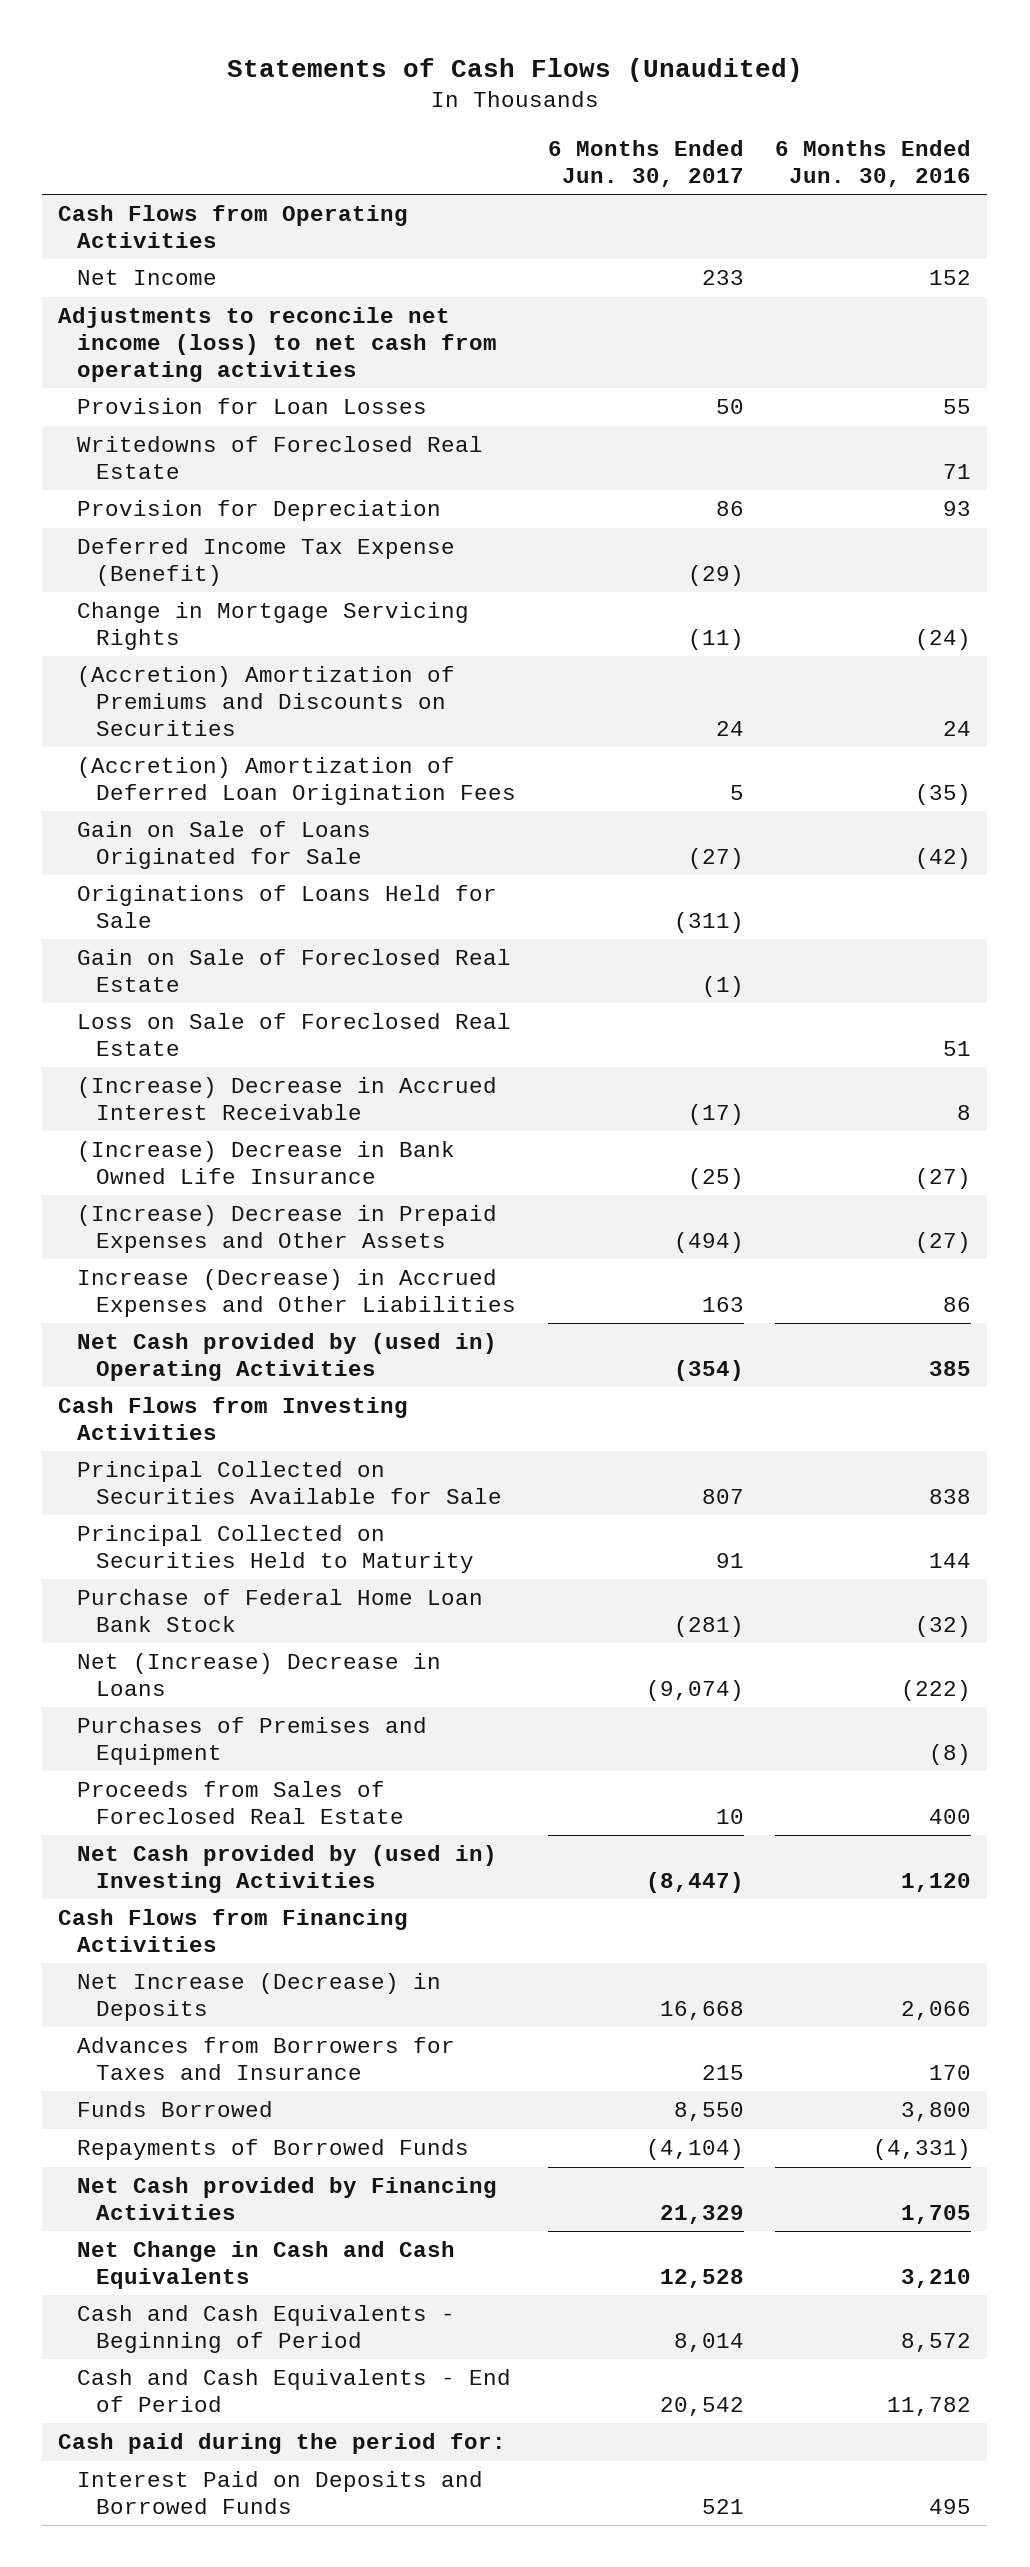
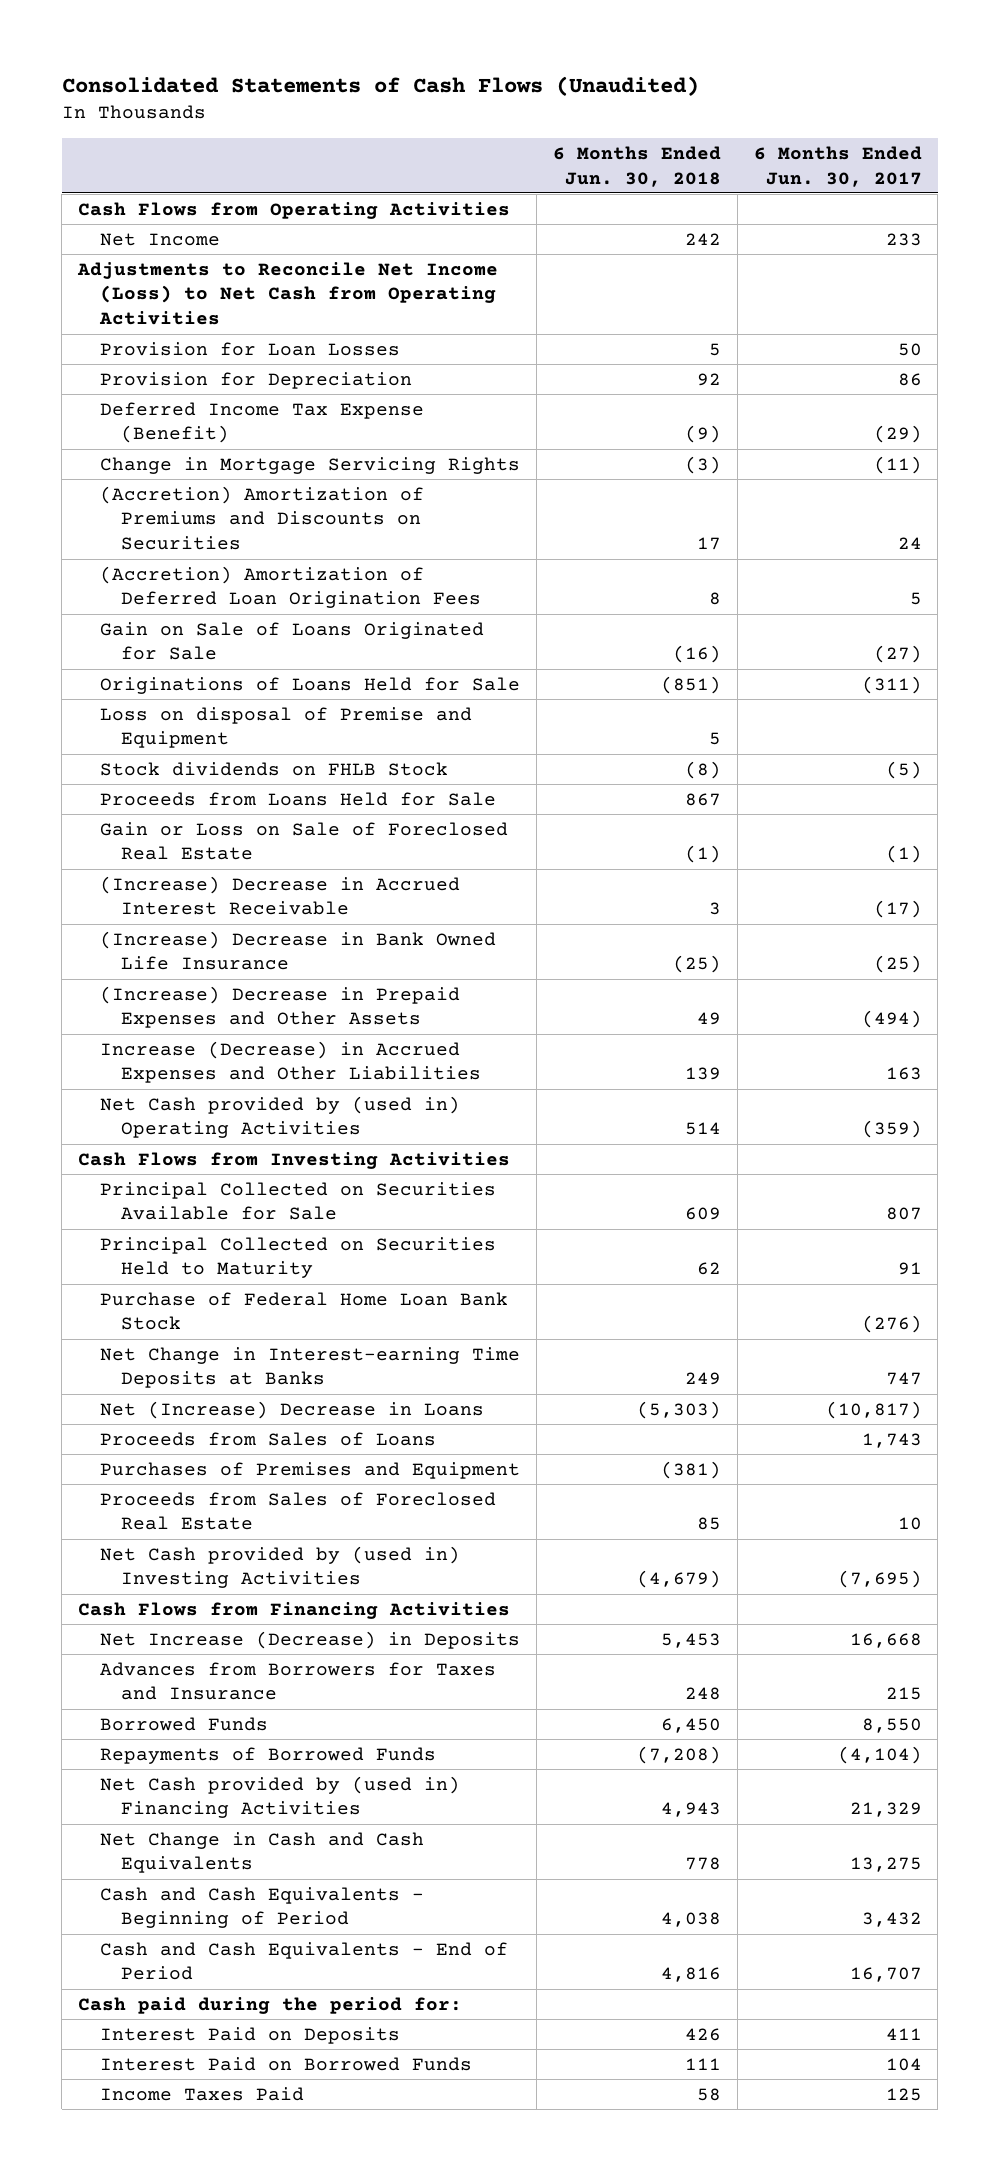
- Statements of Cash Flows (Unaudited)
+ Consolidated Statements of Cash Flows (Unaudited)
- | 6 Months Ended Jun. 30, 2017 | 6 Months Ended Jun. 30, 2016
+ | 6 Months Ended Jun. 30, 2018 | 6 Months Ended Jun. 30, 2017
- Adjustments to reconcile net income (loss) to net cash from operating activities
+ Adjustments to Reconcile Net Income (Loss) to Net Cash from Operating Activities
- Writedowns of Foreclosed Real Estate | | 71
- Gain on Sale of Foreclosed Real Estate | (1) |
- Loss on Sale of Foreclosed Real Estate | | 51
+ Loss on disposal of Premise and Equipment | 5 |
+ Stock dividends on FHLB Stock | (8) | (5)
+ Proceeds from Loans Held for Sale | 867 |
+ Gain or Loss on Sale of Foreclosed Real Estate | (1) | (1)
- Net Cash provided by (used in) Operating Activities | (354) | 385
+ Net Cash provided by (used in) Operating Activities | 514 | (359)
- Purchase of Federal Home Loan Bank Stock | (281) | (32)
- Net (Increase) Decrease in Loans | (9,074) | (222)
+ Purchase of Federal Home Loan Bank Stock | | (276)
+ Net Change in Interest-earning Time Deposits at Banks | 249 | 747
+ Net (Increase) Decrease in Loans | (5,303) | (10,817)
+ Proceeds from Sales of Loans | | 1,743
- Net Cash provided by (used in) Investing Activities | (8,447) | 1,120
+ Net Cash provided by (used in) Investing Activities | (4,679) | (7,695)
- Funds Borrowed | 8,550 | 3,800
+ Borrowed Funds | 6,450 | 8,550
- Net Cash provided by Financing Activities | 21,329 | 1,705
- Net Change in Cash and Cash Equivalents | 12,528 | 3,210
- Cash and Cash Equivalents - Beginning of Period | 8,014 | 8,572
- Cash and Cash Equivalents - End of Period | 20,542 | 11,782
+ Net Cash provided by (used in) Financing Activities | 4,943 | 21,329
+ Net Change in Cash and Cash Equivalents | 778 | 13,275
+ Cash and Cash Equivalents - Beginning of Period | 4,038 | 3,432
+ Cash and Cash Equivalents - End of Period | 4,816 | 16,707
- Interest Paid on Deposits and Borrowed Funds | 521 | 495
+ Interest Paid on Deposits | 426 | 411
+ Interest Paid on Borrowed Funds | 111 | 104
+ Income Taxes Paid | 58 | 125

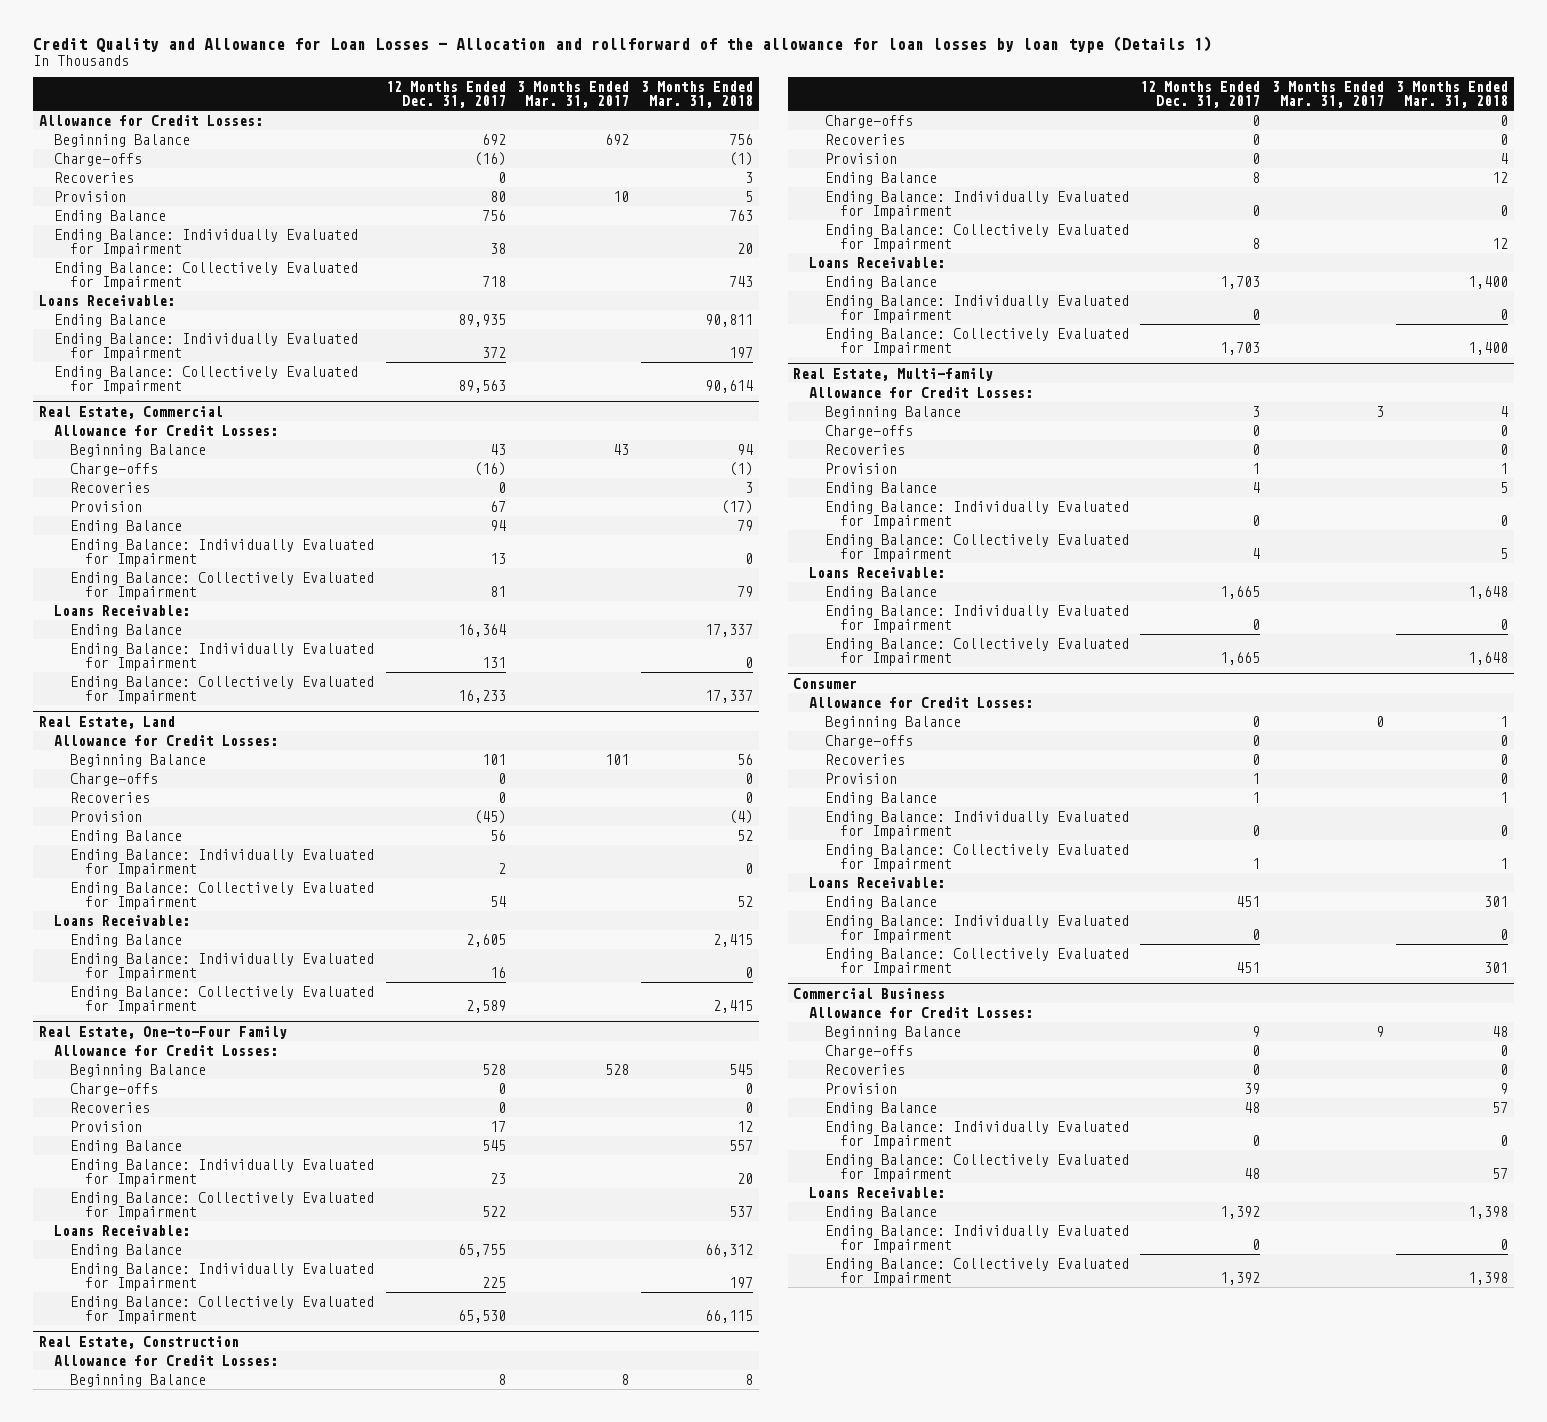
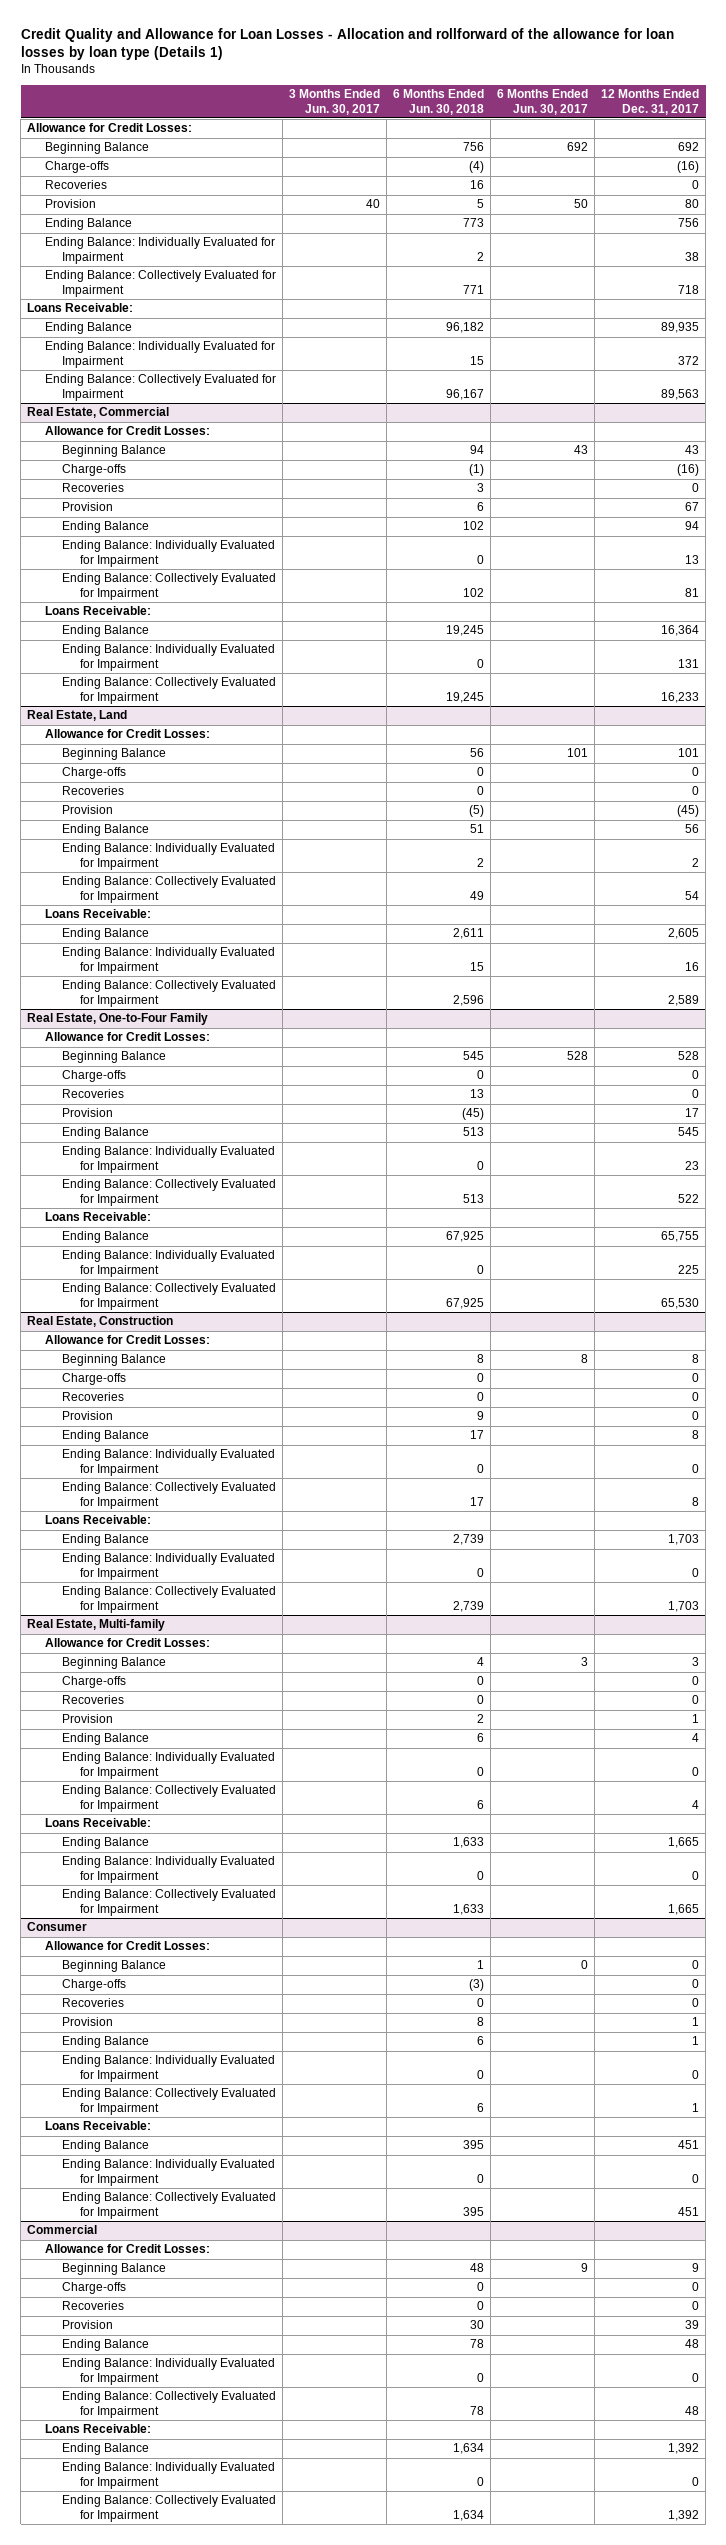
- | 12 Months Ended Dec. 31, 2017 | 3 Months Ended Mar. 31, 2017 | 3 Months Ended Mar. 31, 2018
+ | 3 Months Ended Jun. 30, 2017 | 6 Months Ended Jun. 30, 2018 | 6 Months Ended Jun. 30, 2017 | 12 Months Ended Dec. 31, 2017
- Commercial Business
+ Commercial

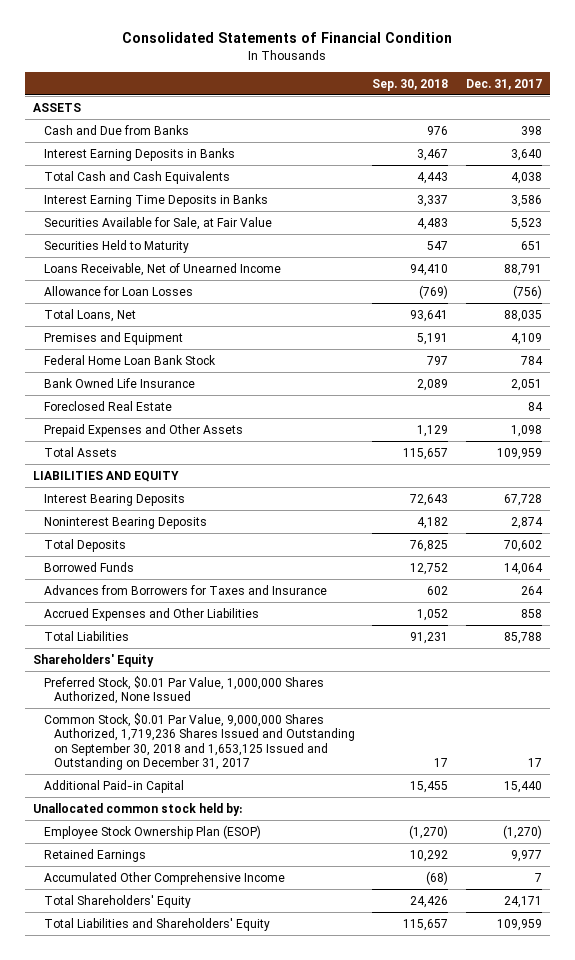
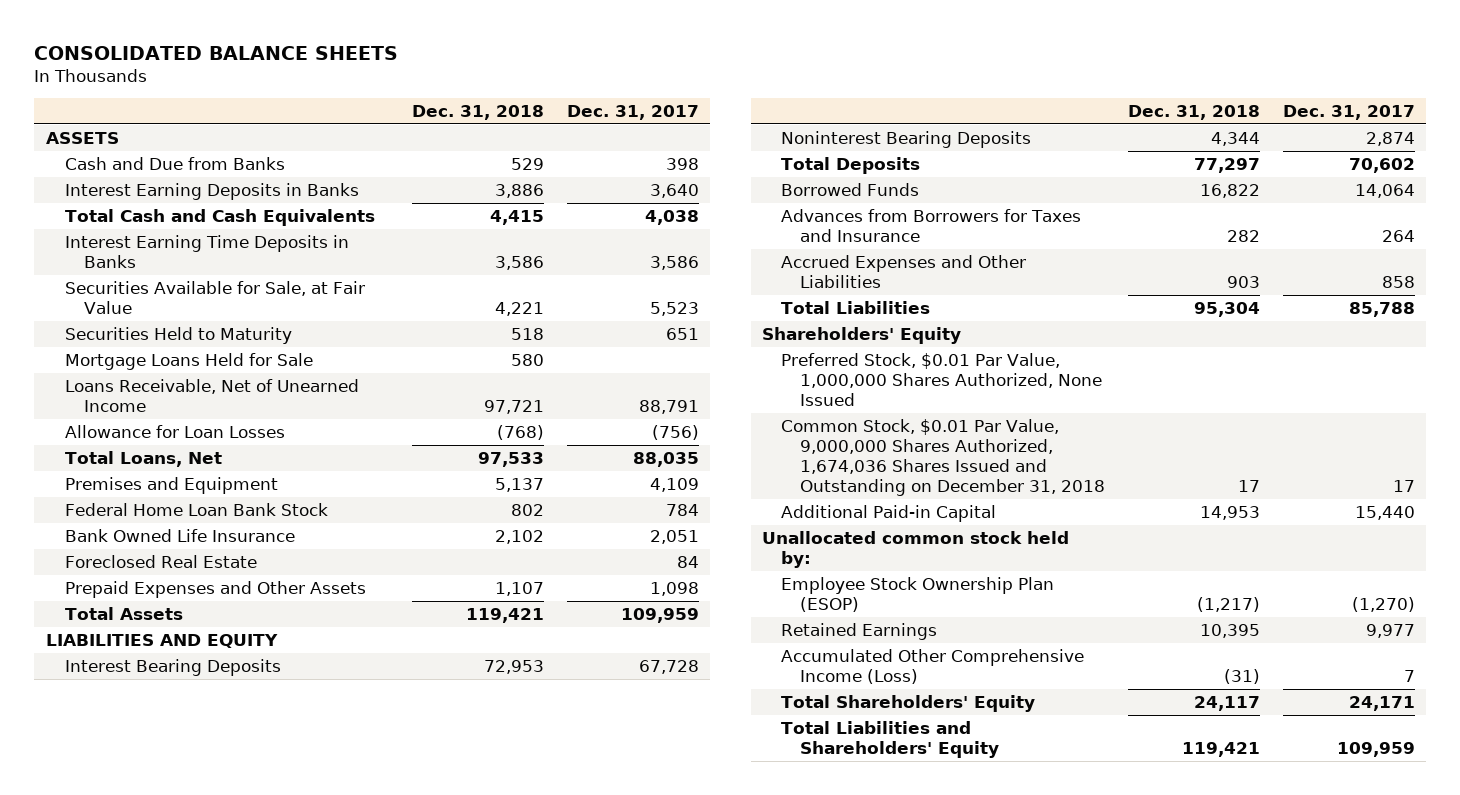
- Consolidated Statements of Financial Condition
+ CONSOLIDATED BALANCE SHEETS
- | Sep. 30, 2018 | Dec. 31, 2017
+ | Dec. 31, 2018 | Dec. 31, 2017
+ Mortgage Loans Held for Sale | 580 |
- Common Stock, $0.01 Par Value, 9,000,000 Shares Authorized, 1,719,236 Shares Issued and Outstanding on September 30, 2018 and 1,653,125 Issued and Outstanding on December 31, 2017 | 17 | 17
+ Common Stock, $0.01 Par Value, 9,000,000 Shares Authorized, 1,674,036 Shares Issued and Outstanding on December 31, 2018 | 17 | 17
- Accumulated Other Comprehensive Income | (68) | 7
+ Accumulated Other Comprehensive Income (Loss) | (31) | 7

